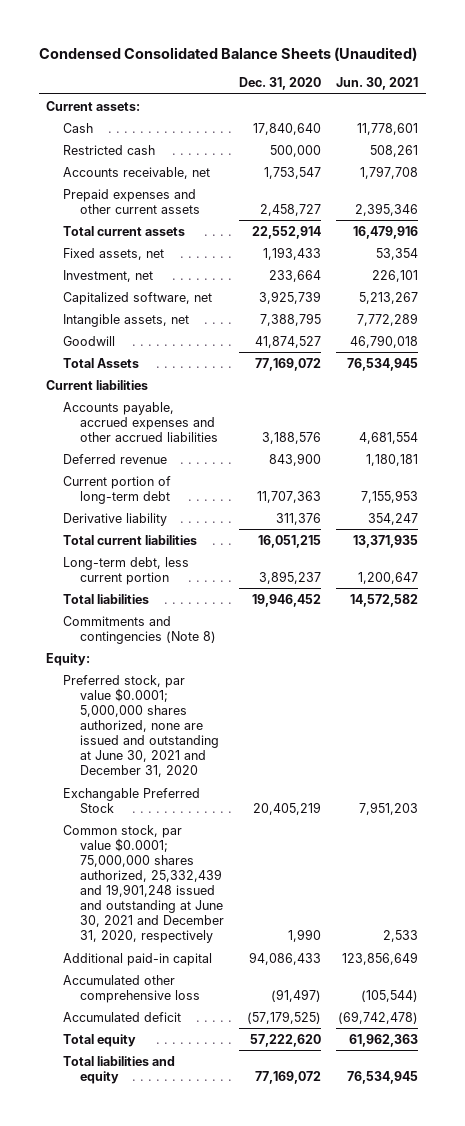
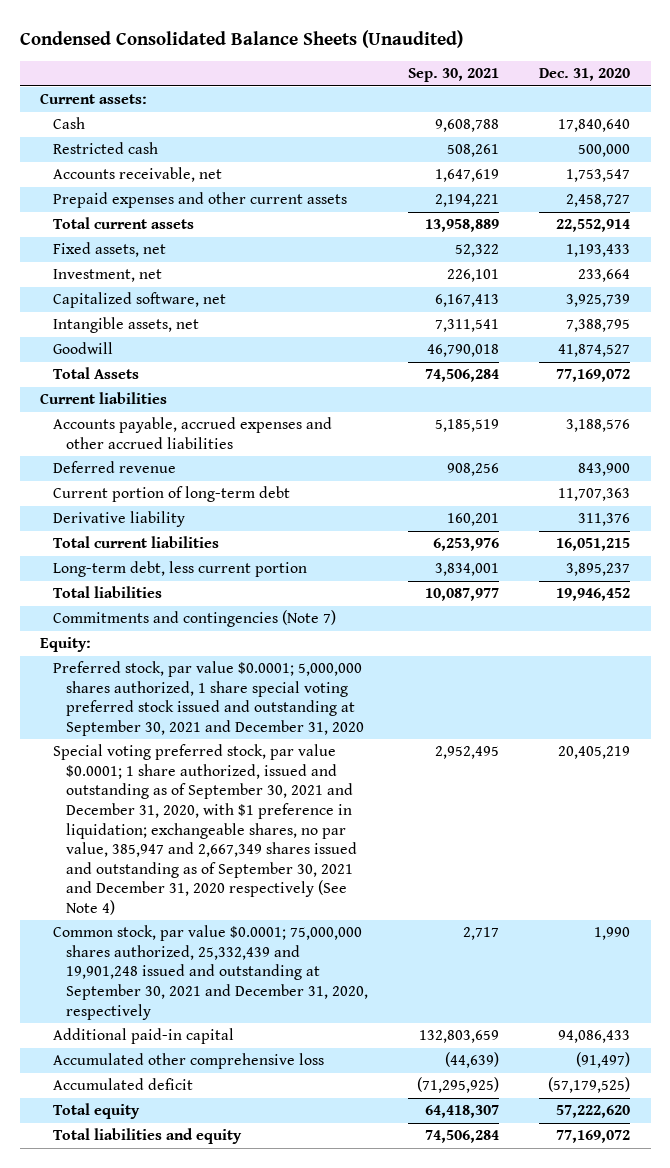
- | Dec. 31, 2020 | Jun. 30, 2021
+ | Sep. 30, 2021 | Dec. 31, 2020
- Commitments and contingencies (Note 8)
+ Commitments and contingencies (Note 7)
- Preferred stock, par value $0.0001; 5,000,000 shares authorized, none are issued and outstanding at June 30, 2021 and December 31, 2020
- Exchangable Preferred Stock | 20,405,219 | 7,951,203
- Common stock, par value $0.0001; 75,000,000 shares authorized, 25,332,439 and 19,901,248 issued and outstanding at June 30, 2021 and December 31, 2020, respectively | 1,990 | 2,533
+ Preferred stock, par value $0.0001; 5,000,000 shares authorized, 1 share special voting preferred stock issued and outstanding at September 30, 2021 and December 31, 2020
+ Special voting preferred stock, par value $0.0001; 1 share authorized, issued and outstanding as of September 30, 2021 and December 31, 2020, with $1 preference in liquidation; exchangeable shares, no par value, 385,947 and 2,667,349 shares issued and outstanding as of September 30, 2021 and December 31, 2020 respectively (See Note 4) | 2,952,495 | 20,405,219
+ Common stock, par value $0.0001; 75,000,000 shares authorized, 25,332,439 and 19,901,248 issued and outstanding at September 30, 2021 and December 31, 2020, respectively | 2,717 | 1,990

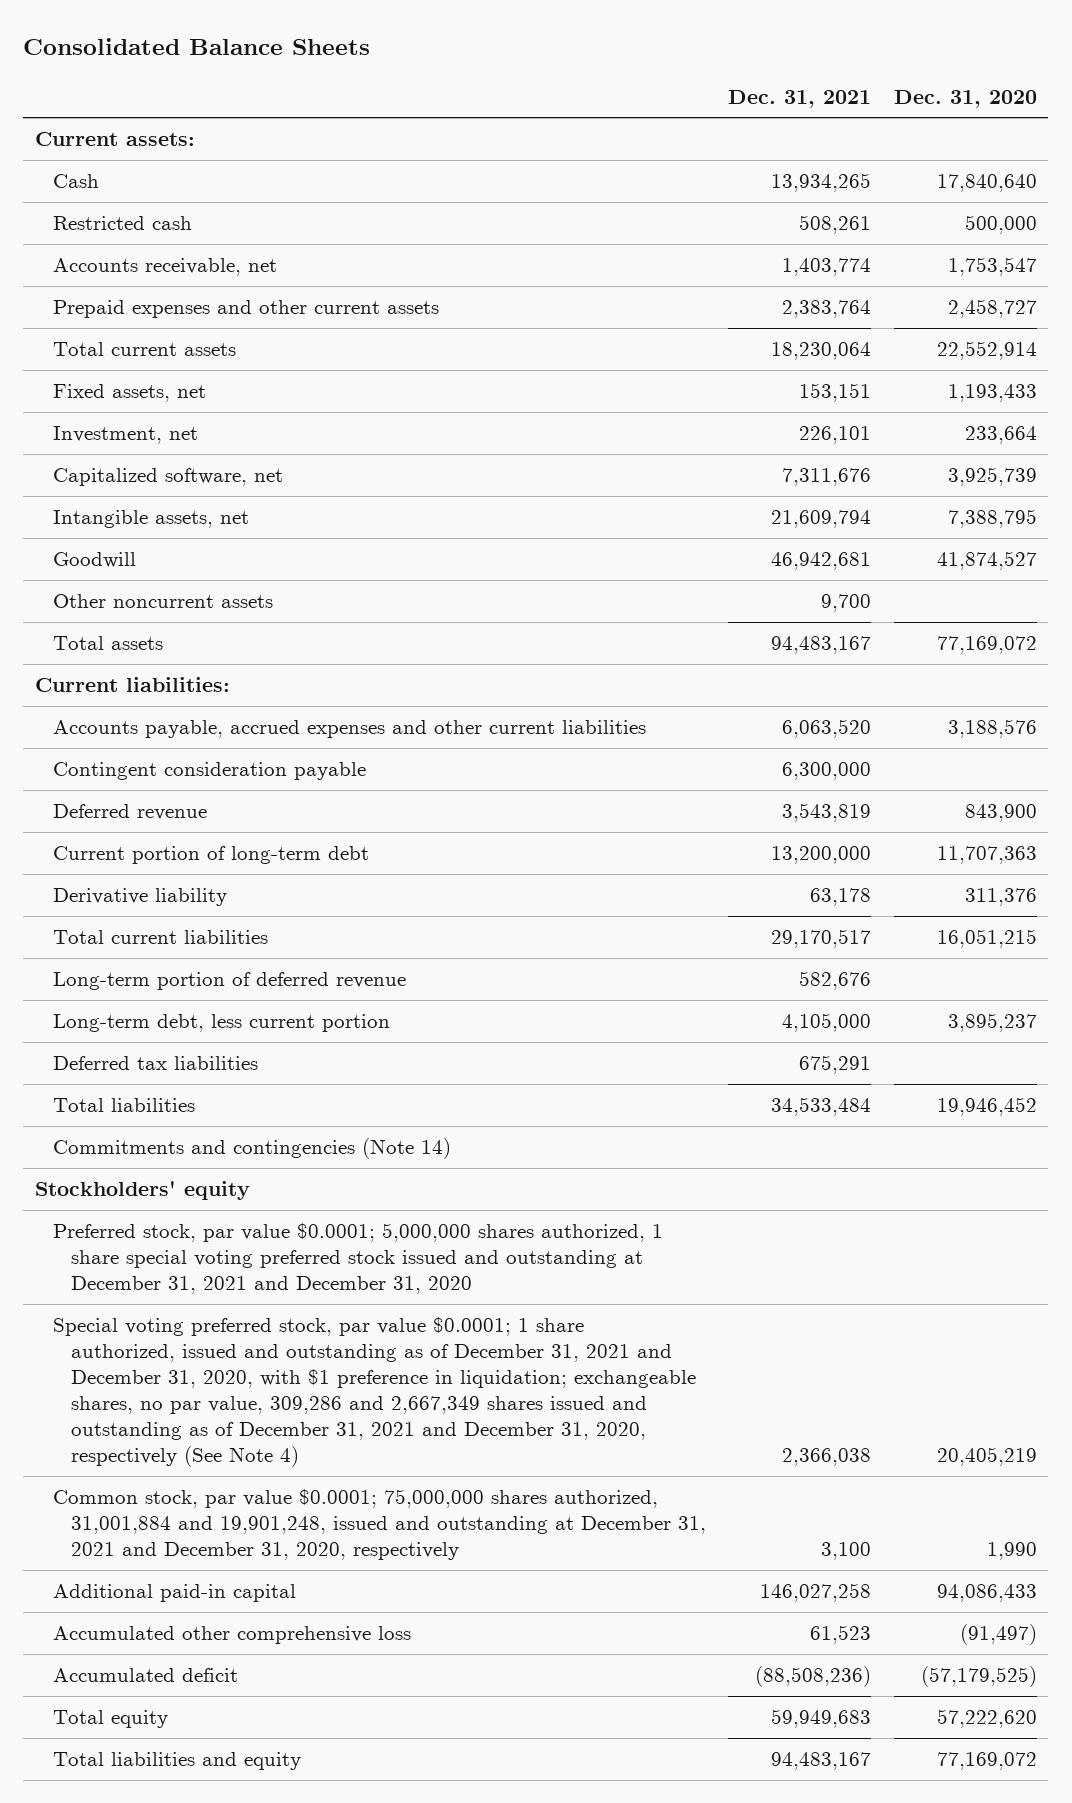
- Condensed Consolidated Balance Sheets (Unaudited)
+ Consolidated Balance Sheets
- | Sep. 30, 2021 | Dec. 31, 2020
+ | Dec. 31, 2021 | Dec. 31, 2020
- Total Assets | 74,506,284 | 77,169,072
- Current liabilities
- Accounts payable, accrued expenses and other accrued liabilities | 5,185,519 | 3,188,576
+ Other noncurrent assets | 9,700 |
+ Total assets | 94,483,167 | 77,169,072
+ Current liabilities:
+ Accounts payable, accrued expenses and other current liabilities | 6,063,520 | 3,188,576
+ Contingent consideration payable | 6,300,000 |
+ Long-term portion of deferred revenue | 582,676 |
+ Deferred tax liabilities | 675,291 |
- Commitments and contingencies (Note 7)
- Equity:
- Preferred stock, par value $0.0001; 5,000,000 shares authorized, 1 share special voting preferred stock issued and outstanding at September 30, 2021 and December 31, 2020
- Special voting preferred stock, par value $0.0001; 1 share authorized, issued and outstanding as of September 30, 2021 and December 31, 2020, with $1 preference in liquidation; exchangeable shares, no par value, 385,947 and 2,667,349 shares issued and outstanding as of September 30, 2021 and December 31, 2020 respectively (See Note 4) | 2,952,495 | 20,405,219
- Common stock, par value $0.0001; 75,000,000 shares authorized, 25,332,439 and 19,901,248 issued and outstanding at September 30, 2021 and December 31, 2020, respectively | 2,717 | 1,990
+ Commitments and contingencies (Note 14)
+ Stockholders' equity
+ Preferred stock, par value $0.0001; 5,000,000 shares authorized, 1 share special voting preferred stock issued and outstanding at December 31, 2021 and December 31, 2020
+ Special voting preferred stock, par value $0.0001; 1 share authorized, issued and outstanding as of December 31, 2021 and December 31, 2020, with $1 preference in liquidation; exchangeable shares, no par value, 309,286 and 2,667,349 shares issued and outstanding as of December 31, 2021 and December 31, 2020, respectively (See Note 4) | 2,366,038 | 20,405,219
+ Common stock, par value $0.0001; 75,000,000 shares authorized, 31,001,884 and 19,901,248, issued and outstanding at December 31, 2021 and December 31, 2020, respectively | 3,100 | 1,990

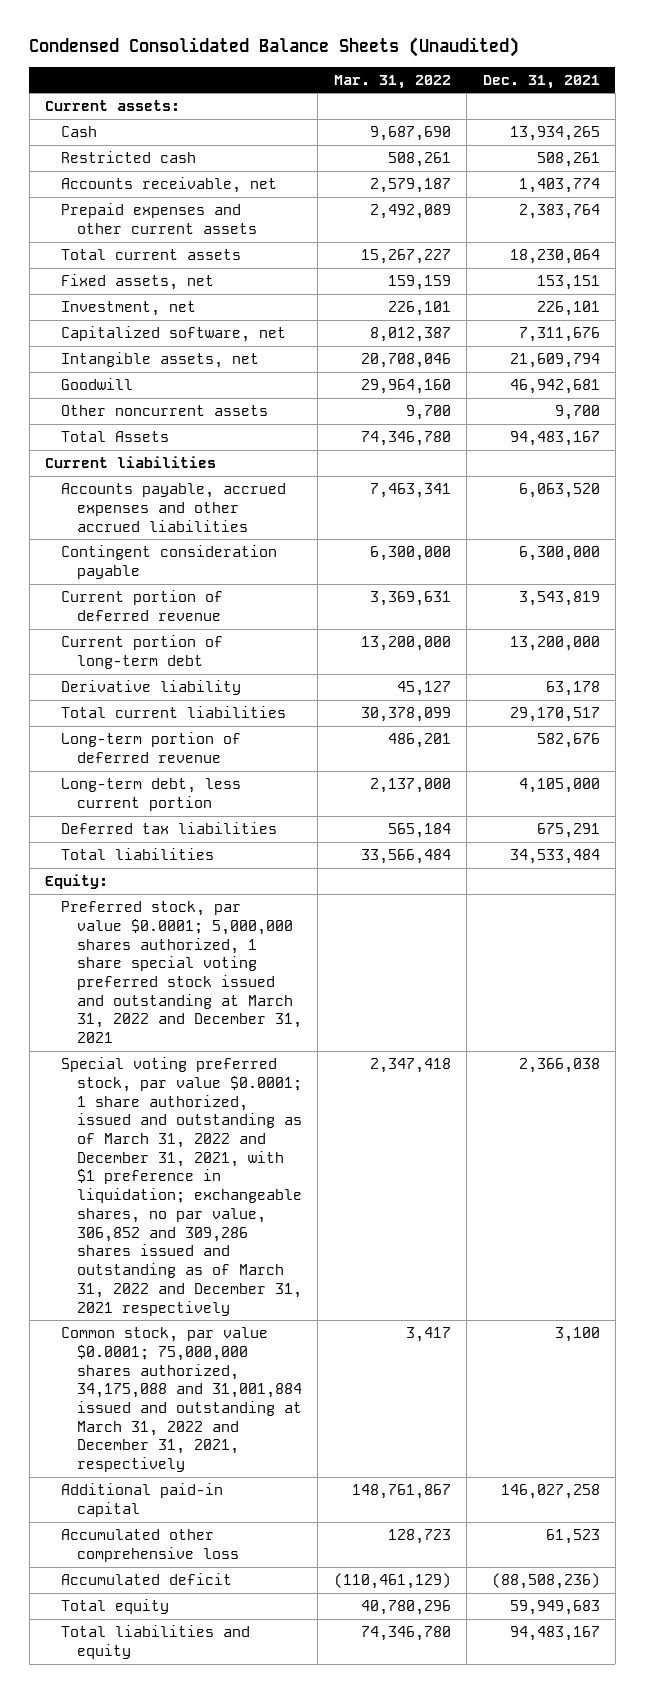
- Consolidated Balance Sheets
+ Condensed Consolidated Balance Sheets (Unaudited)
- | Dec. 31, 2021 | Dec. 31, 2020
+ | Mar. 31, 2022 | Dec. 31, 2021
- Total assets | 94,483,167 | 77,169,072
- Current liabilities:
- Accounts payable, accrued expenses and other current liabilities | 6,063,520 | 3,188,576
+ Total Assets | 74,346,780 | 94,483,167
+ Current liabilities
+ Accounts payable, accrued expenses and other accrued liabilities | 7,463,341 | 6,063,520
- Deferred revenue | 3,543,819 | 843,900
+ Current portion of deferred revenue | 3,369,631 | 3,543,819
- Commitments and contingencies (Note 14)
- Stockholders' equity
- Preferred stock, par value $0.0001; 5,000,000 shares authorized, 1 share special voting preferred stock issued and outstanding at December 31, 2021 and December 31, 2020
- Special voting preferred stock, par value $0.0001; 1 share authorized, issued and outstanding as of December 31, 2021 and December 31, 2020, with $1 preference in liquidation; exchangeable shares, no par value, 309,286 and 2,667,349 shares issued and outstanding as of December 31, 2021 and December 31, 2020, respectively (See Note 4) | 2,366,038 | 20,405,219
- Common stock, par value $0.0001; 75,000,000 shares authorized, 31,001,884 and 19,901,248, issued and outstanding at December 31, 2021 and December 31, 2020, respectively | 3,100 | 1,990
+ Equity:
+ Preferred stock, par value $0.0001; 5,000,000 shares authorized, 1 share special voting preferred stock issued and outstanding at March 31, 2022 and December 31, 2021
+ Special voting preferred stock, par value $0.0001; 1 share authorized, issued and outstanding as of March 31, 2022 and December 31, 2021, with $1 preference in liquidation; exchangeable shares, no par value, 306,852 and 309,286 shares issued and outstanding as of March 31, 2022 and December 31, 2021 respectively | 2,347,418 | 2,366,038
+ Common stock, par value $0.0001; 75,000,000 shares authorized, 34,175,088 and 31,001,884 issued and outstanding at March 31, 2022 and December 31, 2021, respectively | 3,417 | 3,100

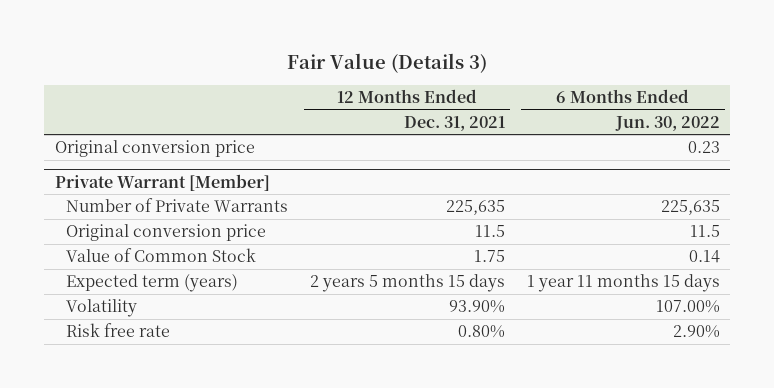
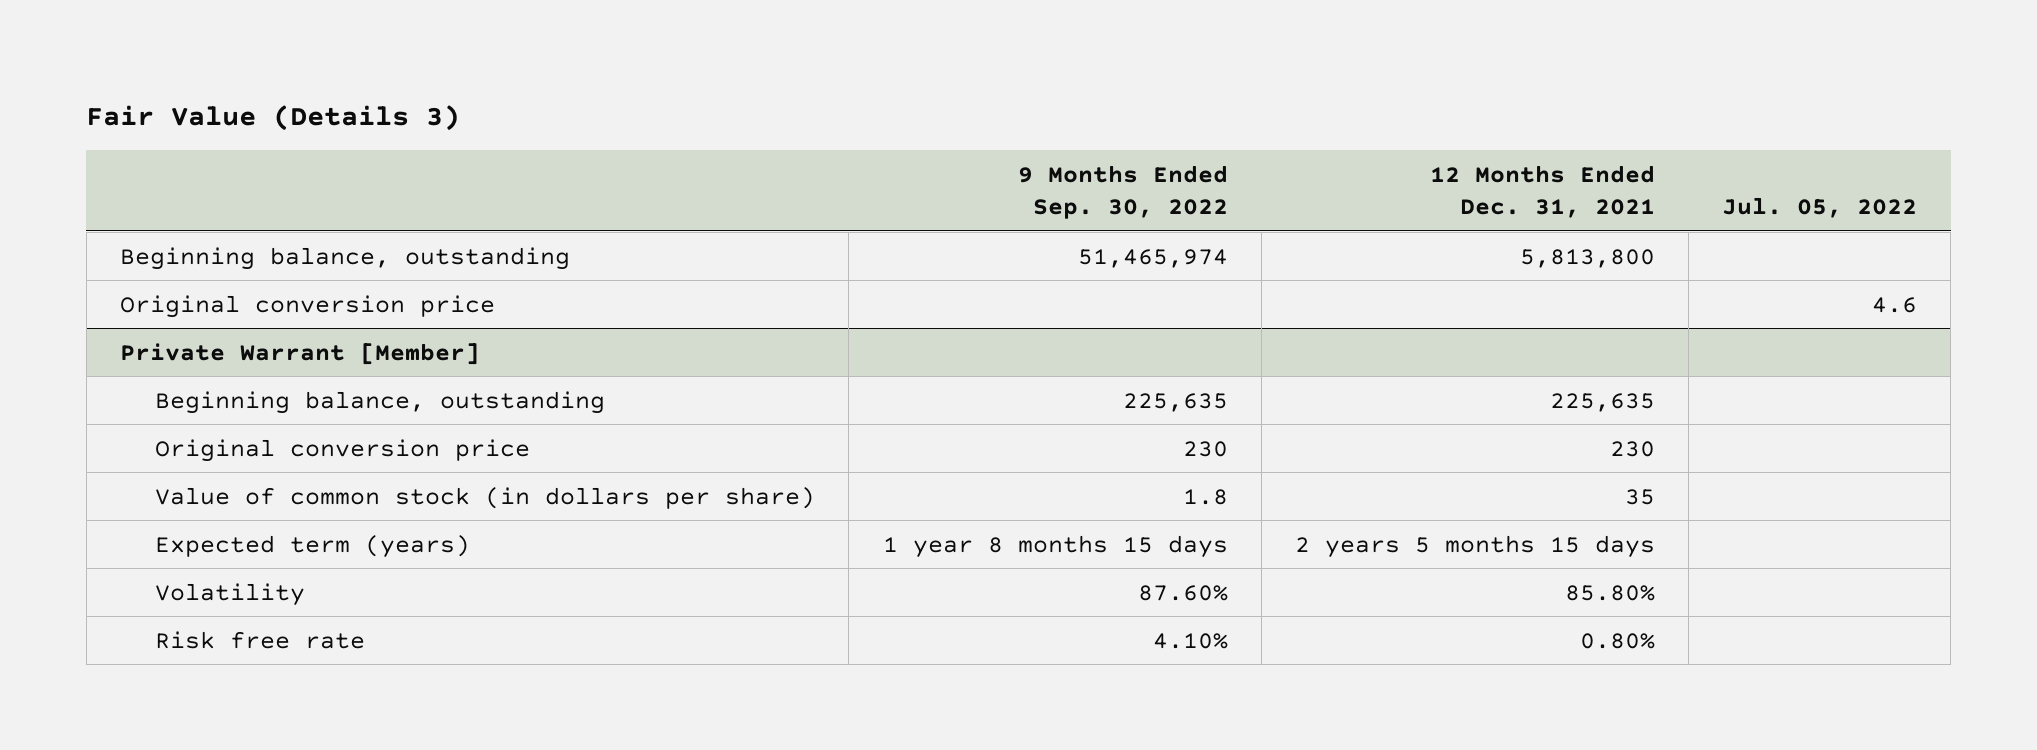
- | 12 Months Ended Dec. 31, 2021 | 6 Months Ended Jun. 30, 2022
+ | 9 Months Ended Sep. 30, 2022 | 12 Months Ended Dec. 31, 2021 | Jul. 05, 2022
+ Beginning balance, outstanding | 51,465,974 | 5,813,800 |
@ Private Warrant [Member]
- Number of Private Warrants | 225,635 | 225,635
- Original conversion price | 11.5 | 11.5
- Value of Common Stock | 1.75 | 0.14
+ Beginning balance, outstanding | 225,635 | 225,635 |
+ Original conversion price | 230 | 230 |
+ Value of common stock (in dollars per share) | 1.8 | 35 |
- Volatility | 93.90% | 107.00%
+ Volatility | 87.60% | 85.80% |

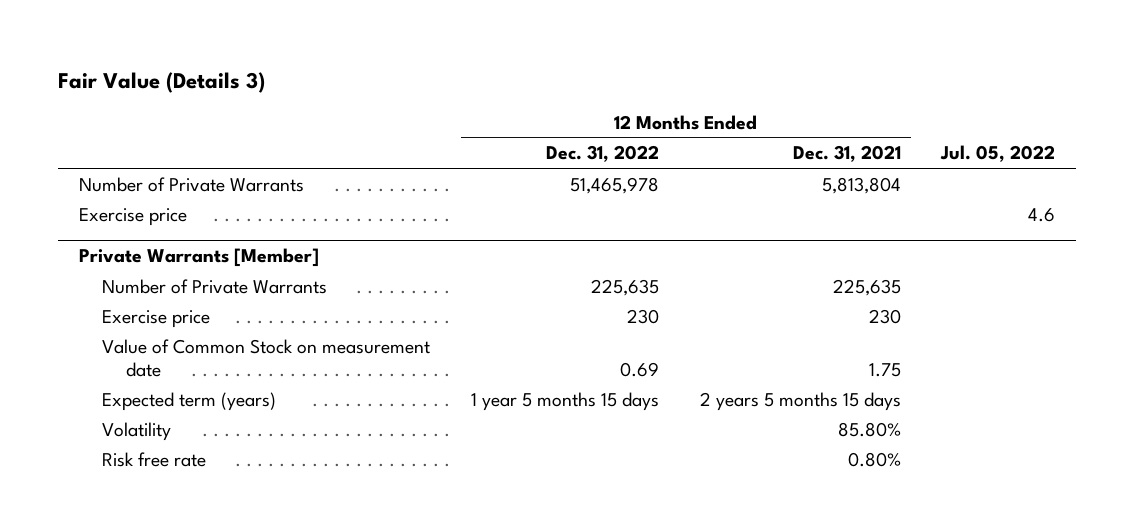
- | 9 Months Ended Sep. 30, 2022 | 12 Months Ended Dec. 31, 2021 | Jul. 05, 2022
+ | 12 Months Ended Dec. 31, 2022 | 12 Months Ended Dec. 31, 2021 | Jul. 05, 2022
- Beginning balance, outstanding | 51,465,974 | 5,813,800 |
- Original conversion price | | | 4.6
- Private Warrant [Member]
- Beginning balance, outstanding | 225,635 | 225,635 |
- Original conversion price | 230 | 230 |
- Value of common stock (in dollars per share) | 1.8 | 35 |
+ Number of Private Warrants | 51,465,978 | 5,813,804 |
+ Exercise price | | | 4.6
+ Private Warrants [Member]
+ Number of Private Warrants | 225,635 | 225,635 |
+ Exercise price | 230 | 230 |
+ Value of Common Stock on measurement date | 0.69 | 1.75 |

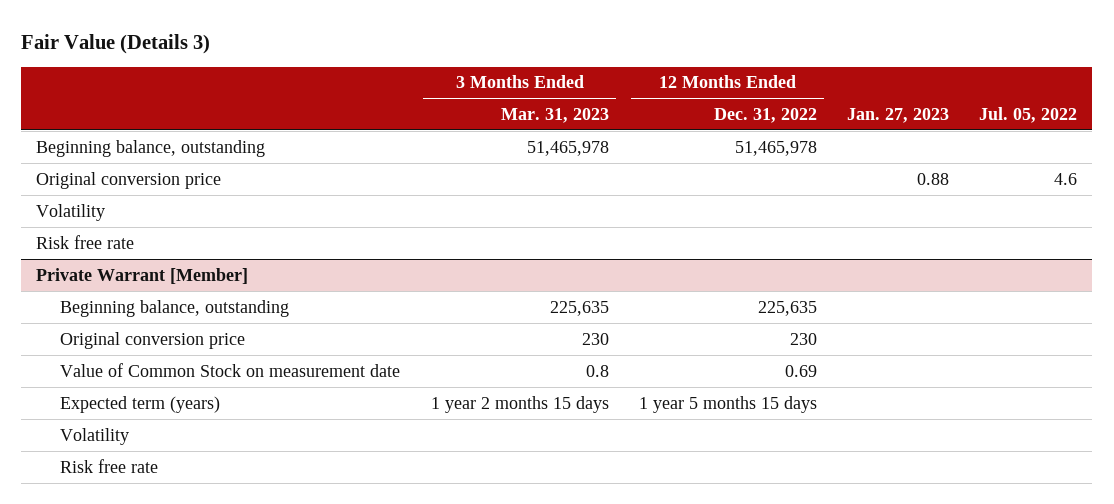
- | 12 Months Ended Dec. 31, 2022 | 12 Months Ended Dec. 31, 2021 | Jul. 05, 2022
+ | 3 Months Ended Mar. 31, 2023 | 12 Months Ended Dec. 31, 2022 | Jan. 27, 2023 | Jul. 05, 2022
- Number of Private Warrants | 51,465,978 | 5,813,804 |
- Exercise price | | | 4.6
- Private Warrants [Member]
- Number of Private Warrants | 225,635 | 225,635 |
- Exercise price | 230 | 230 |
+ Beginning balance, outstanding | 51,465,978 | 51,465,978 | |
+ Original conversion price | | | 0.88 | 4.6
+ Volatility
+ Risk free rate
+ Private Warrant [Member]
+ Beginning balance, outstanding | 225,635 | 225,635 | |
+ Original conversion price | 230 | 230 | |

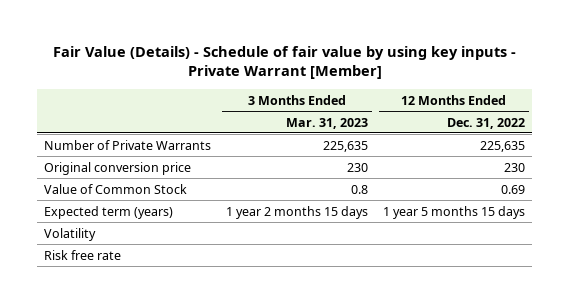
- Fair Value (Details 3)
+ Fair Value (Details) - Schedule of fair value by using key inputs - Private Warrant [Member]
- | 3 Months Ended Mar. 31, 2023 | 12 Months Ended Dec. 31, 2022 | Jan. 27, 2023 | Jul. 05, 2022
+ | 3 Months Ended Mar. 31, 2023 | 12 Months Ended Dec. 31, 2022
- Beginning balance, outstanding | 51,465,978 | 51,465,978 | |
- Original conversion price | | | 0.88 | 4.6
- Volatility
- Risk free rate
- Private Warrant [Member]
- Beginning balance, outstanding | 225,635 | 225,635 | |
+ Number of Private Warrants | 225,635 | 225,635
- Value of Common Stock on measurement date | 0.8 | 0.69 | |
+ Value of Common Stock | 0.8 | 0.69

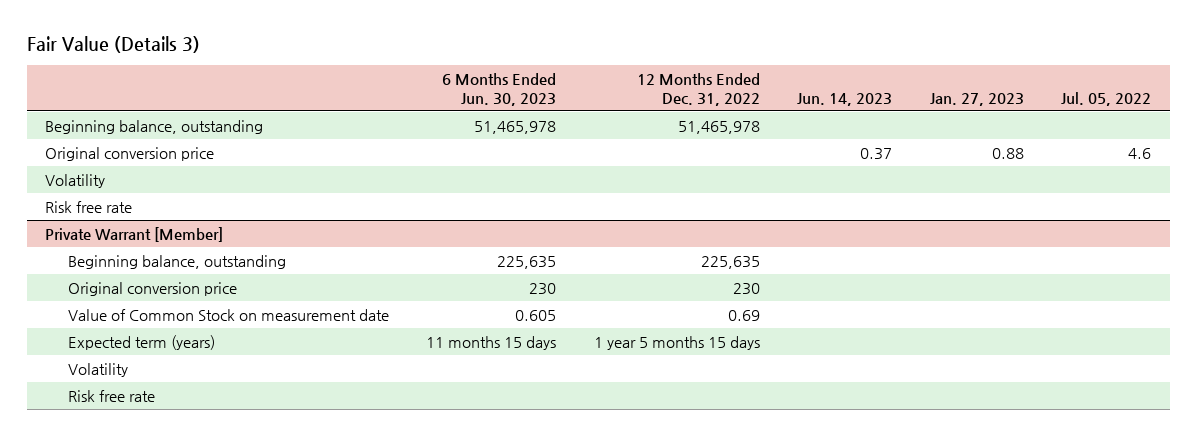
- Fair Value (Details) - Schedule of fair value by using key inputs - Private Warrant [Member]
+ Fair Value (Details 3)
- | 3 Months Ended Mar. 31, 2023 | 12 Months Ended Dec. 31, 2022
+ | 6 Months Ended Jun. 30, 2023 | 12 Months Ended Dec. 31, 2022 | Jun. 14, 2023 | Jan. 27, 2023 | Jul. 05, 2022
- Number of Private Warrants | 225,635 | 225,635
+ Beginning balance, outstanding | 51,465,978 | 51,465,978 | | |
+ Original conversion price | | | 0.37 | 0.88 | 4.6
+ Volatility
+ Risk free rate
+ Private Warrant [Member]
+ Beginning balance, outstanding | 225,635 | 225,635 | | |
- Value of Common Stock | 0.8 | 0.69
+ Value of Common Stock on measurement date | 0.605 | 0.69 | | |

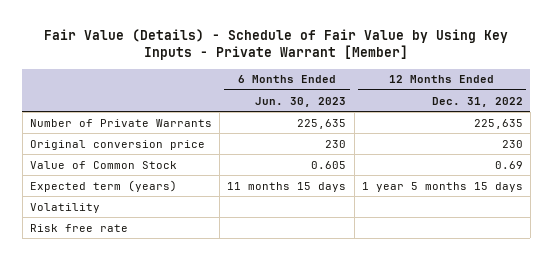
- Fair Value (Details 3)
+ Fair Value (Details) - Schedule of Fair Value by Using Key Inputs - Private Warrant [Member]
- | 6 Months Ended Jun. 30, 2023 | 12 Months Ended Dec. 31, 2022 | Jun. 14, 2023 | Jan. 27, 2023 | Jul. 05, 2022
+ | 6 Months Ended Jun. 30, 2023 | 12 Months Ended Dec. 31, 2022
- Beginning balance, outstanding | 51,465,978 | 51,465,978 | | |
- Original conversion price | | | 0.37 | 0.88 | 4.6
- Volatility
- Risk free rate
- Private Warrant [Member]
- Beginning balance, outstanding | 225,635 | 225,635 | | |
+ Number of Private Warrants | 225,635 | 225,635
- Value of Common Stock on measurement date | 0.605 | 0.69 | | |
+ Value of Common Stock | 0.605 | 0.69

